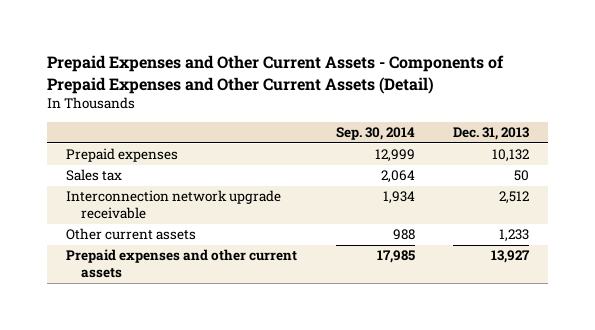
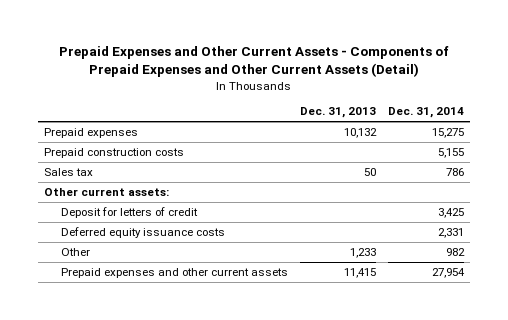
- | Sep. 30, 2014 | Dec. 31, 2013
+ | Dec. 31, 2013 | Dec. 31, 2014
+ Prepaid construction costs | | 5,155
- Interconnection network upgrade receivable | 1,934 | 2,512
- Other current assets | 988 | 1,233
- Prepaid expenses and other current assets | 17,985 | 13,927
+ Other current assets:
+ Deposit for letters of credit | | 3,425
+ Deferred equity issuance costs | | 2,331
+ Other | 1,233 | 982
+ Prepaid expenses and other current assets | 11,415 | 27,954

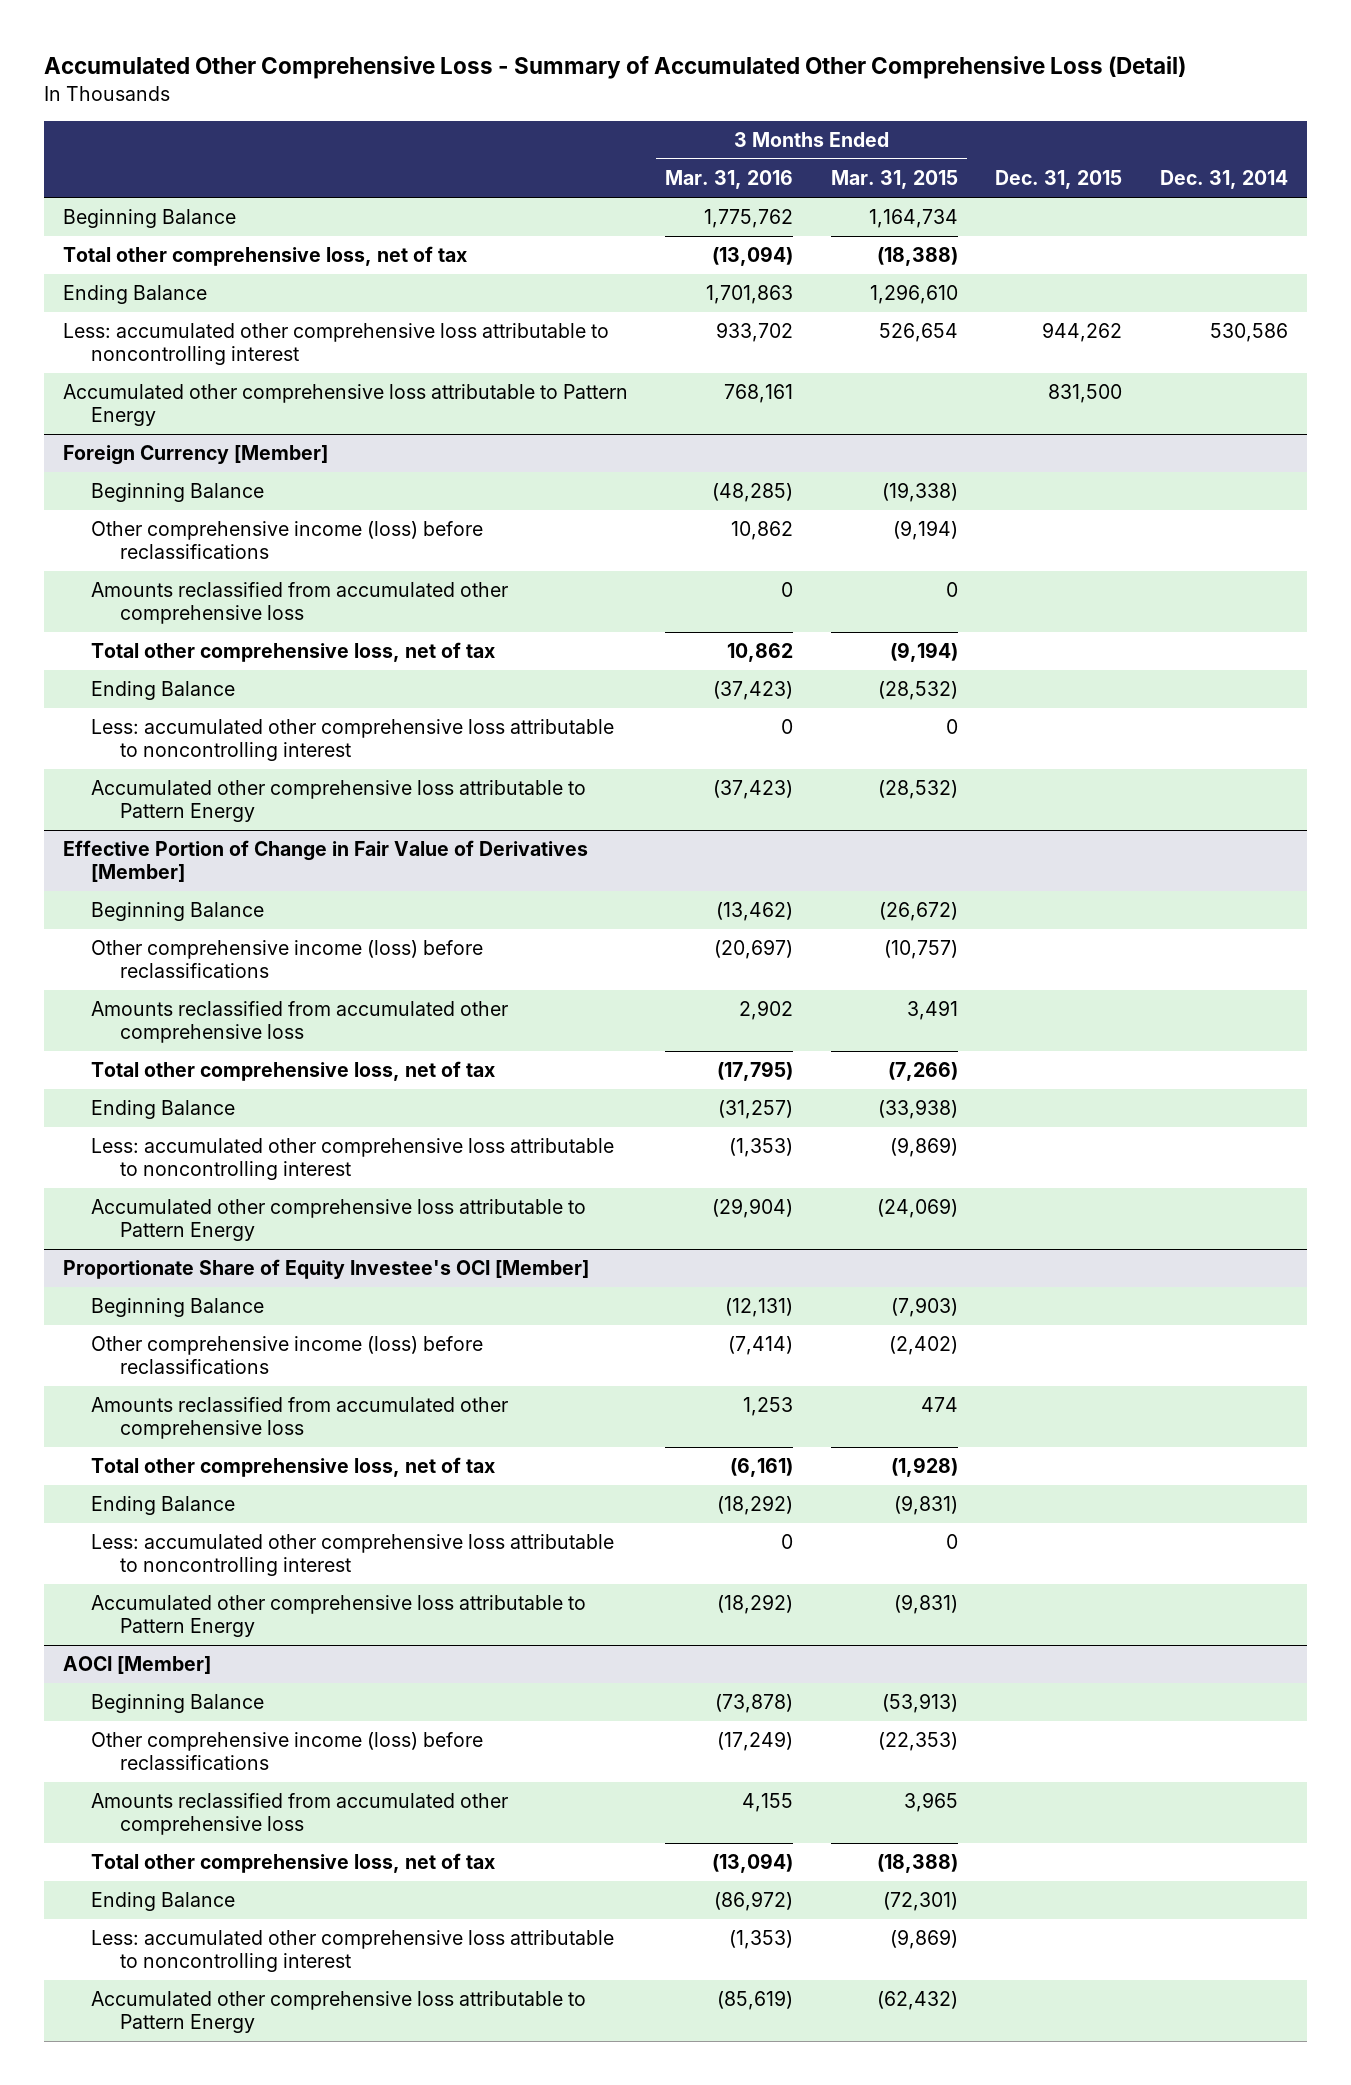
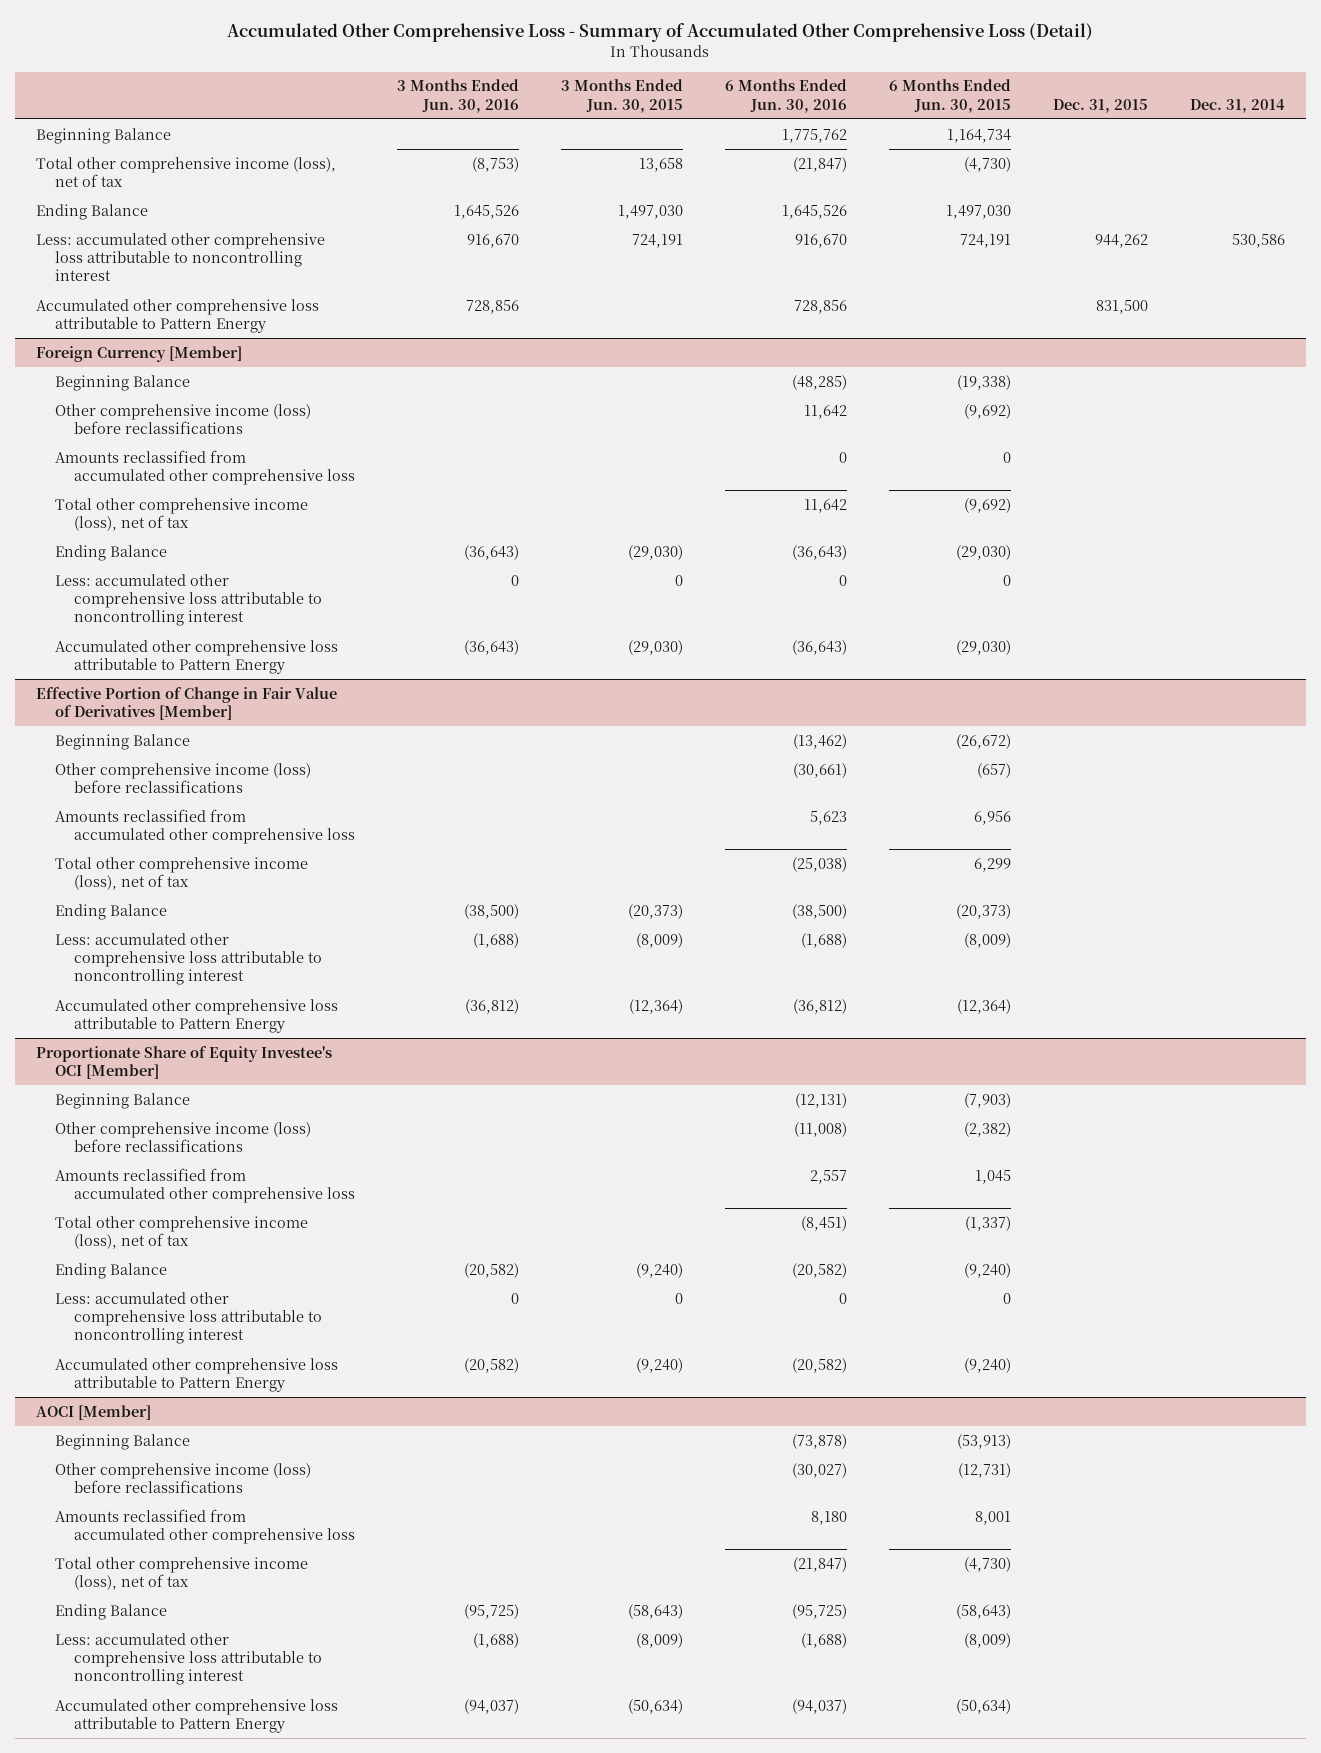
- | 3 Months Ended Mar. 31, 2016 | 3 Months Ended Mar. 31, 2015 | Dec. 31, 2015 | Dec. 31, 2014
+ | 3 Months Ended Jun. 30, 2016 | 3 Months Ended Jun. 30, 2015 | 6 Months Ended Jun. 30, 2016 | 6 Months Ended Jun. 30, 2015 | Dec. 31, 2015 | Dec. 31, 2014
- Total other comprehensive loss, net of tax | (13,094) | (18,388) | |
+ Total other comprehensive income (loss), net of tax | (8,753) | 13,658 | (21,847) | (4,730) | |
@ Foreign Currency [Member]
- Total other comprehensive loss, net of tax | 10,862 | (9,194) | |
+ Total other comprehensive income (loss), net of tax | | | 11,642 | (9,692) | |
@ Effective Portion of Change in Fair Value of Derivatives [Member]
- Total other comprehensive loss, net of tax | (17,795) | (7,266) | |
+ Total other comprehensive income (loss), net of tax | | | (25,038) | 6,299 | |
@ Proportionate Share of Equity Investee's OCI [Member]
- Total other comprehensive loss, net of tax | (6,161) | (1,928) | |
+ Total other comprehensive income (loss), net of tax | | | (8,451) | (1,337) | |
@ AOCI [Member]
- Total other comprehensive loss, net of tax | (13,094) | (18,388) | |
+ Total other comprehensive income (loss), net of tax | | | (21,847) | (4,730) | |

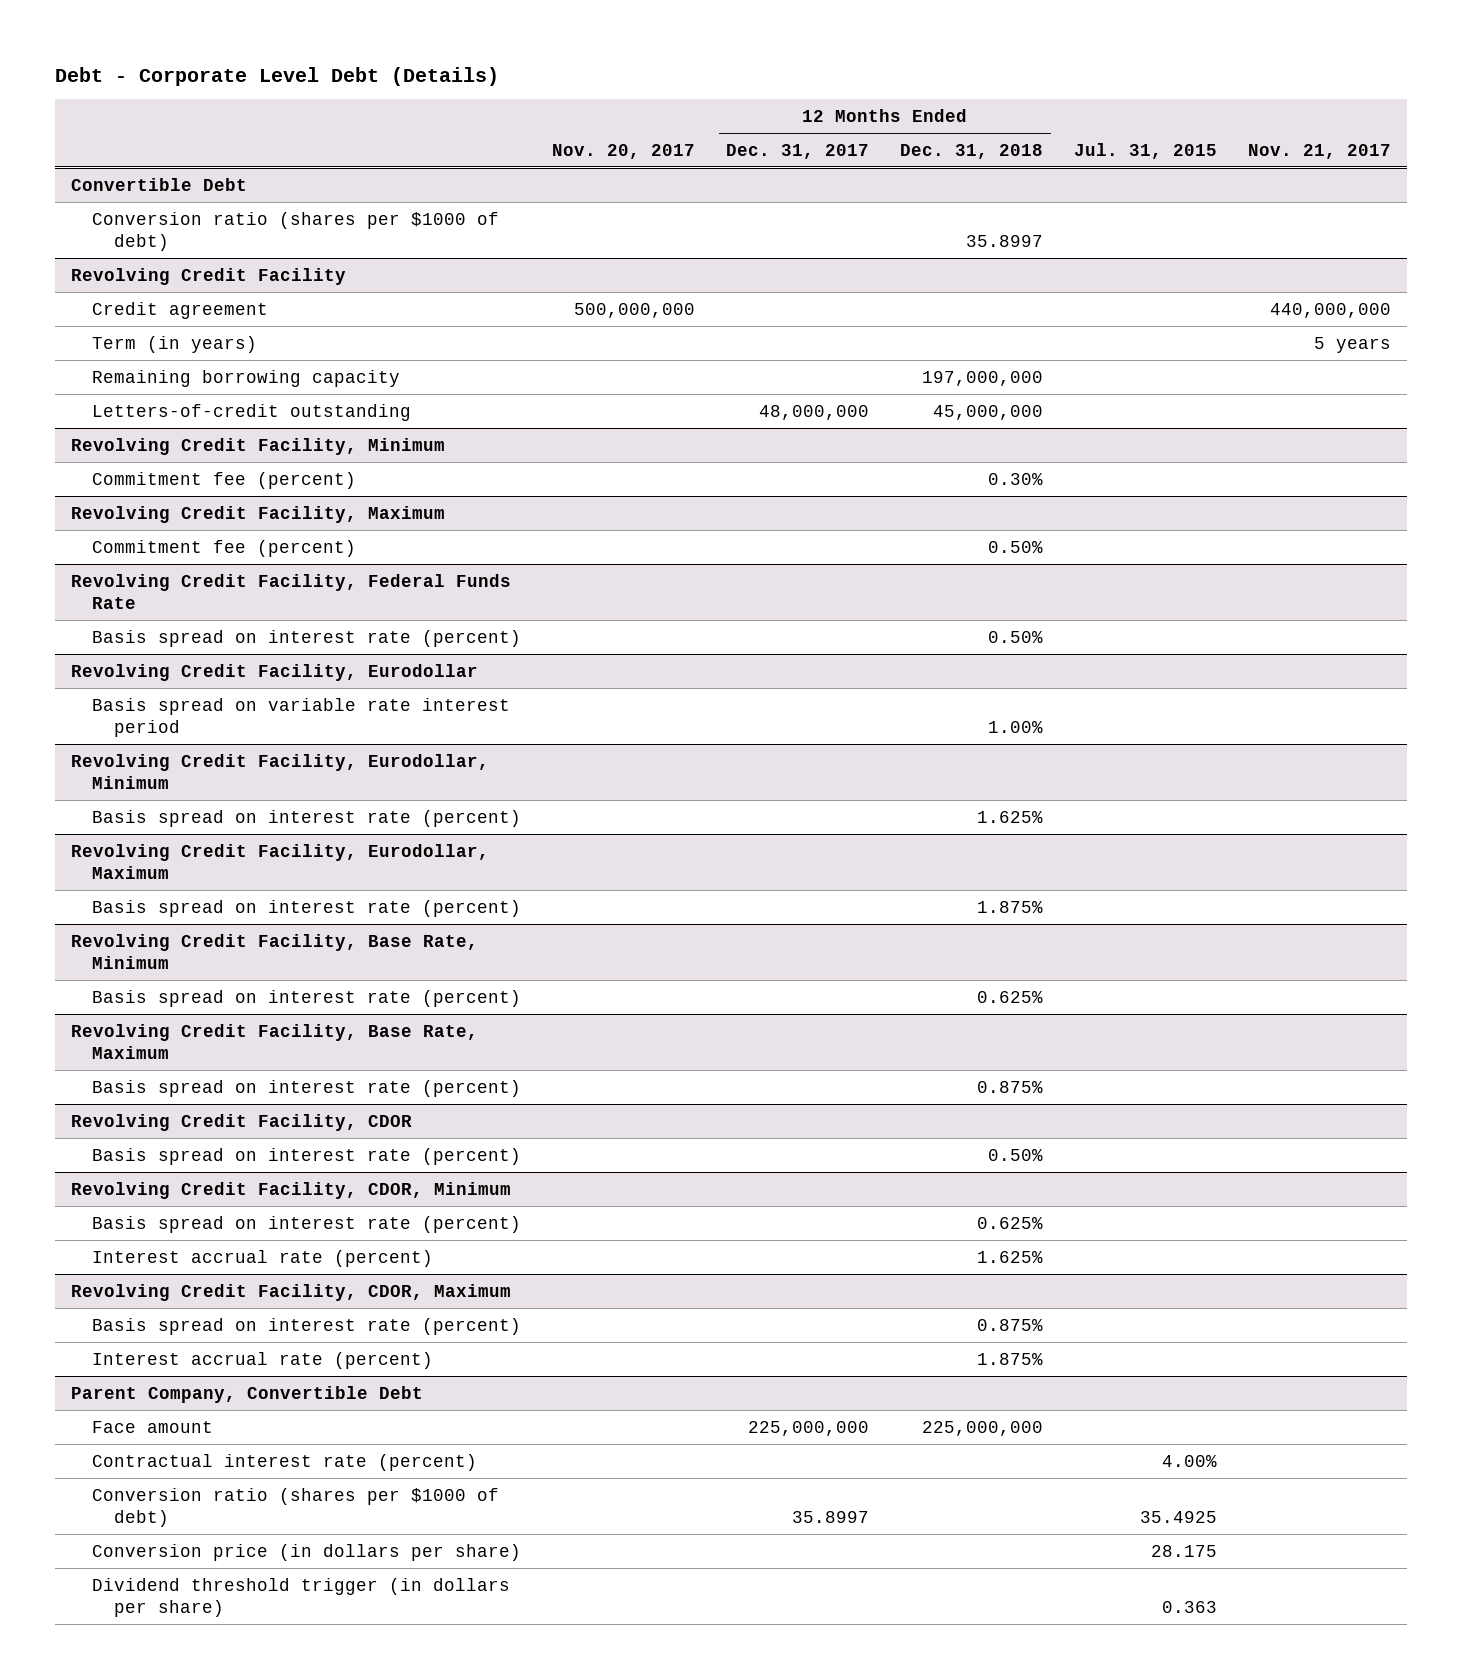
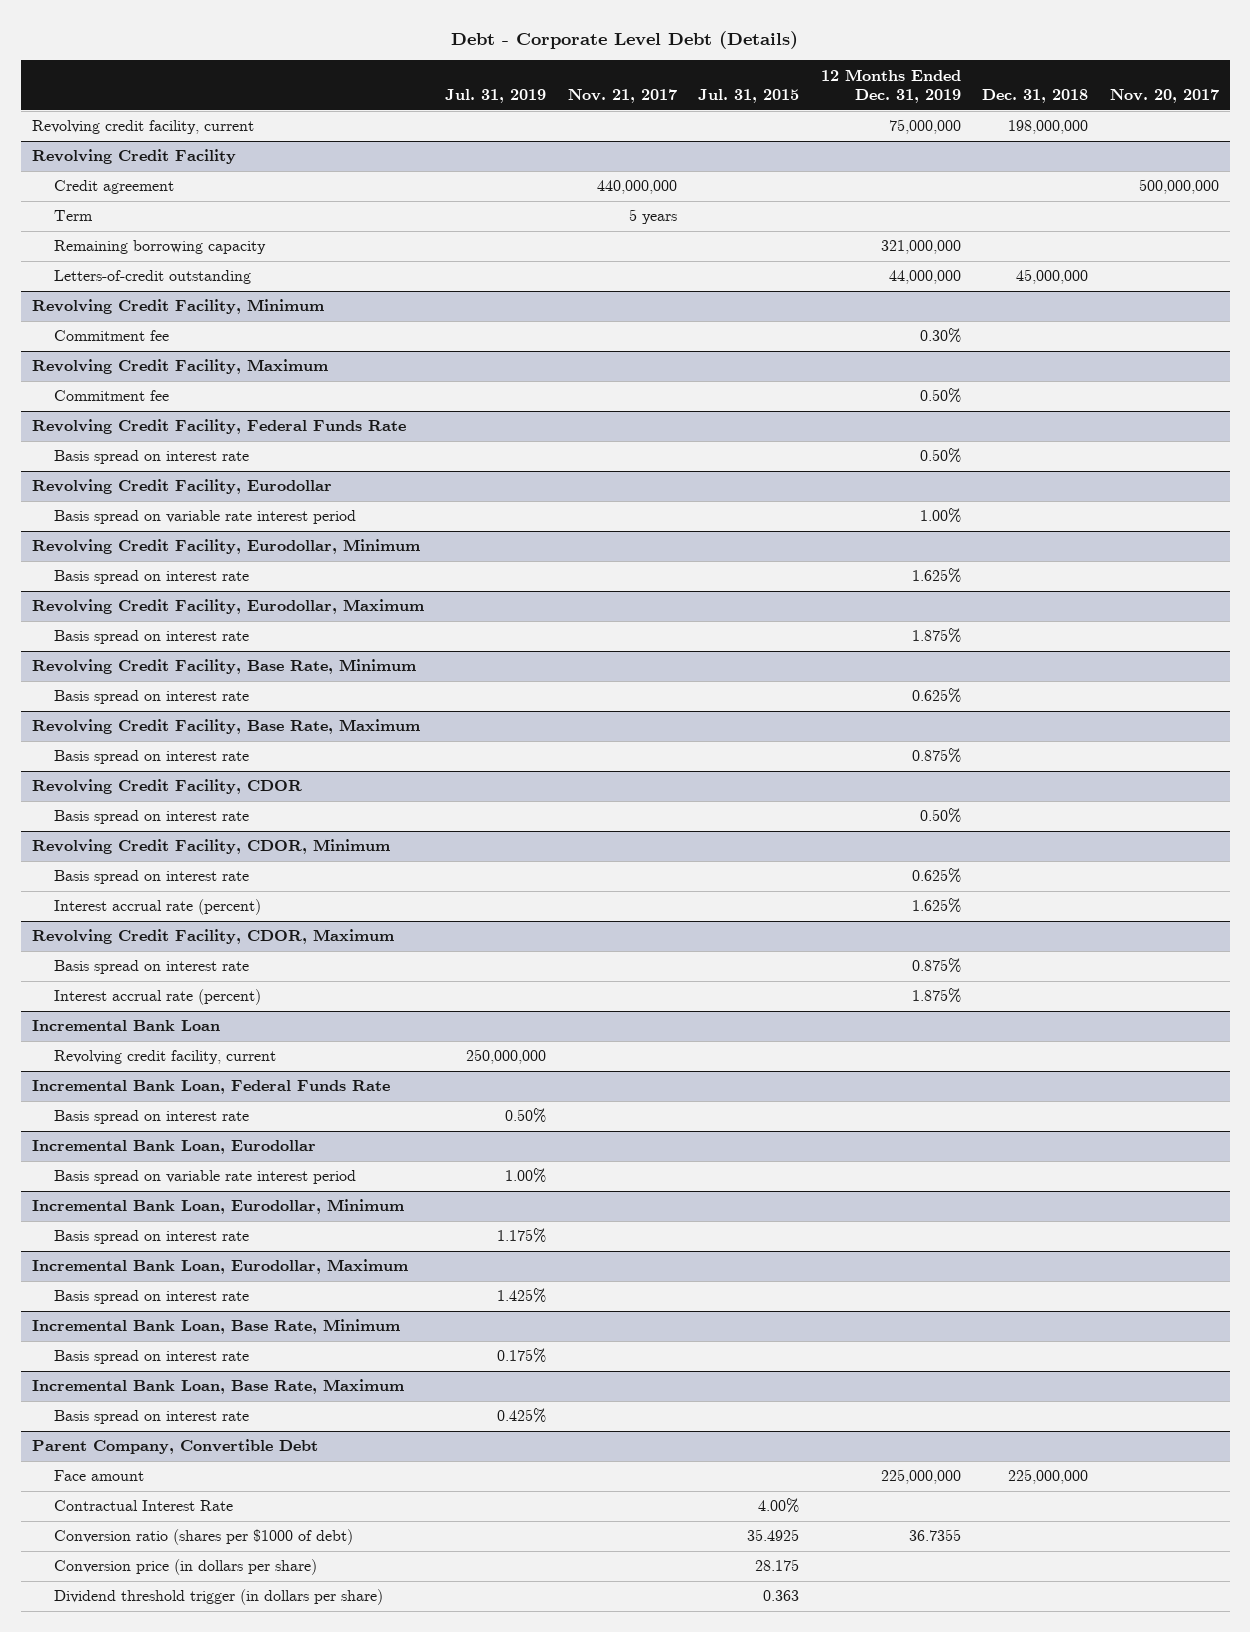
- | Nov. 20, 2017 | 12 Months Ended Dec. 31, 2017 | 12 Months Ended Dec. 31, 2018 | Jul. 31, 2015 | Nov. 21, 2017
+ | Jul. 31, 2019 | Nov. 21, 2017 | Jul. 31, 2015 | 12 Months Ended Dec. 31, 2019 | Dec. 31, 2018 | Nov. 20, 2017
- Convertible Debt
- Conversion ratio (shares per $1000 of debt) | | | 35.8997 | |
+ Revolving credit facility, current | | | | 75,000,000 | 198,000,000 |
@ Revolving Credit Facility
- Term (in years) | | | | | 5 years
+ Term | | 5 years | | | |
@ Revolving Credit Facility, Minimum
- Commitment fee (percent) | | | 0.30% | |
+ Commitment fee | | | | 0.30% | |
@ Revolving Credit Facility, Maximum
- Commitment fee (percent) | | | 0.50% | |
+ Commitment fee | | | | 0.50% | |
@ Revolving Credit Facility, Federal Funds Rate
- Basis spread on interest rate (percent) | | | 0.50% | |
+ Basis spread on interest rate | | | | 0.50% | |
@ Revolving Credit Facility, Eurodollar, Minimum
- Basis spread on interest rate (percent) | | | 1.625% | |
+ Basis spread on interest rate | | | | 1.625% | |
@ Revolving Credit Facility, Eurodollar, Maximum
- Basis spread on interest rate (percent) | | | 1.875% | |
+ Basis spread on interest rate | | | | 1.875% | |
@ Revolving Credit Facility, Base Rate, Minimum
- Basis spread on interest rate (percent) | | | 0.625% | |
+ Basis spread on interest rate | | | | 0.625% | |
@ Revolving Credit Facility, Base Rate, Maximum
- Basis spread on interest rate (percent) | | | 0.875% | |
+ Basis spread on interest rate | | | | 0.875% | |
@ Revolving Credit Facility, CDOR
- Basis spread on interest rate (percent) | | | 0.50% | |
+ Basis spread on interest rate | | | | 0.50% | |
@ Revolving Credit Facility, CDOR, Minimum
- Basis spread on interest rate (percent) | | | 0.625% | |
+ Basis spread on interest rate | | | | 0.625% | |
@ Revolving Credit Facility, CDOR, Maximum
- Basis spread on interest rate (percent) | | | 0.875% | |
+ Basis spread on interest rate | | | | 0.875% | |
+ Incremental Bank Loan
+ Revolving credit facility, current | 250,000,000 | | | | |
+ Incremental Bank Loan, Federal Funds Rate
+ Basis spread on interest rate | 0.50% | | | | |
+ Incremental Bank Loan, Eurodollar
+ Basis spread on variable rate interest period | 1.00% | | | | |
+ Incremental Bank Loan, Eurodollar, Minimum
+ Basis spread on interest rate | 1.175% | | | | |
+ Incremental Bank Loan, Eurodollar, Maximum
+ Basis spread on interest rate | 1.425% | | | | |
+ Incremental Bank Loan, Base Rate, Minimum
+ Basis spread on interest rate | 0.175% | | | | |
+ Incremental Bank Loan, Base Rate, Maximum
+ Basis spread on interest rate | 0.425% | | | | |
@ Parent Company, Convertible Debt
- Contractual interest rate (percent) | | | | 4.00% |
+ Contractual Interest Rate | | | 4.00% | | |

